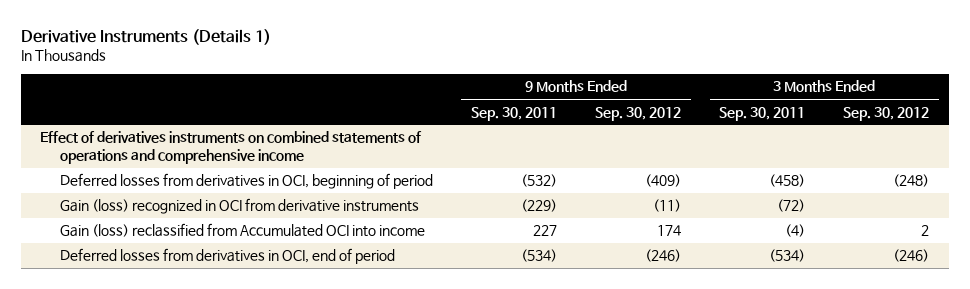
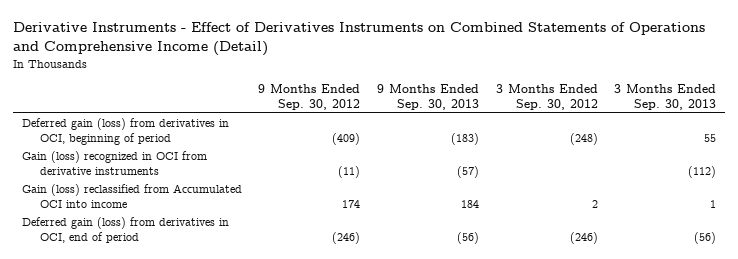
- Derivative Instruments (Details 1)
+ Derivative Instruments - Effect of Derivatives Instruments on Combined Statements of Operations and Comprehensive Income (Detail)
- | 9 Months Ended Sep. 30, 2011 | 9 Months Ended Sep. 30, 2012 | 3 Months Ended Sep. 30, 2011 | 3 Months Ended Sep. 30, 2012
+ | 9 Months Ended Sep. 30, 2012 | 9 Months Ended Sep. 30, 2013 | 3 Months Ended Sep. 30, 2012 | 3 Months Ended Sep. 30, 2013
- Effect of derivatives instruments on combined statements of operations and comprehensive income
- Deferred losses from derivatives in OCI, beginning of period | (532) | (409) | (458) | (248)
+ Deferred gain (loss) from derivatives in OCI, beginning of period | (409) | (183) | (248) | 55
- Deferred losses from derivatives in OCI, end of period | (534) | (246) | (534) | (246)
+ Deferred gain (loss) from derivatives in OCI, end of period | (246) | (56) | (246) | (56)

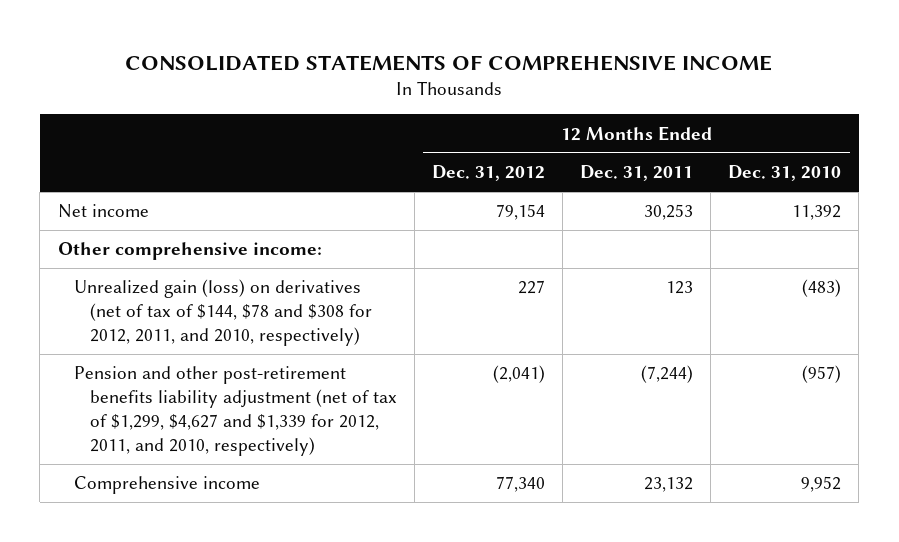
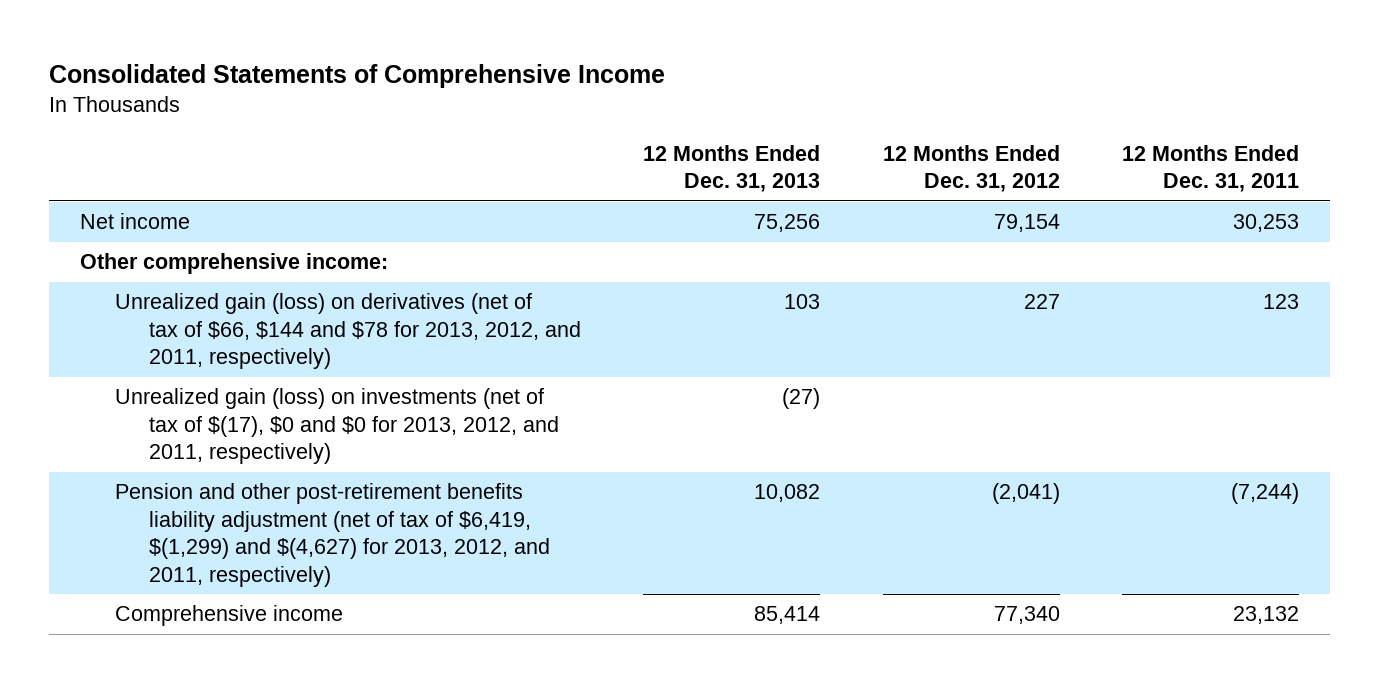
- CONSOLIDATED STATEMENTS OF COMPREHENSIVE INCOME
+ Consolidated Statements of Comprehensive Income
- | 12 Months Ended Dec. 31, 2012 | 12 Months Ended Dec. 31, 2011 | 12 Months Ended Dec. 31, 2010
+ | 12 Months Ended Dec. 31, 2013 | 12 Months Ended Dec. 31, 2012 | 12 Months Ended Dec. 31, 2011
- Unrealized gain (loss) on derivatives (net of tax of $144, $78 and $308 for 2012, 2011, and 2010, respectively) | 227 | 123 | (483)
- Pension and other post-retirement benefits liability adjustment (net of tax of $1,299, $4,627 and $1,339 for 2012, 2011, and 2010, respectively) | (2,041) | (7,244) | (957)
+ Unrealized gain (loss) on derivatives (net of tax of $66, $144 and $78 for 2013, 2012, and 2011, respectively) | 103 | 227 | 123
+ Unrealized gain (loss) on investments (net of tax of $(17), $0 and $0 for 2013, 2012, and 2011, respectively) | (27) | |
+ Pension and other post-retirement benefits liability adjustment (net of tax of $6,419, $(1,299) and $(4,627) for 2013, 2012, and 2011, respectively) | 10,082 | (2,041) | (7,244)

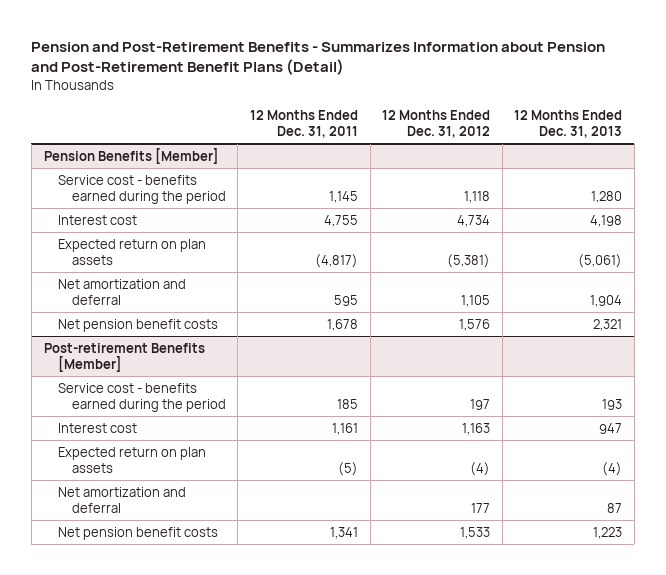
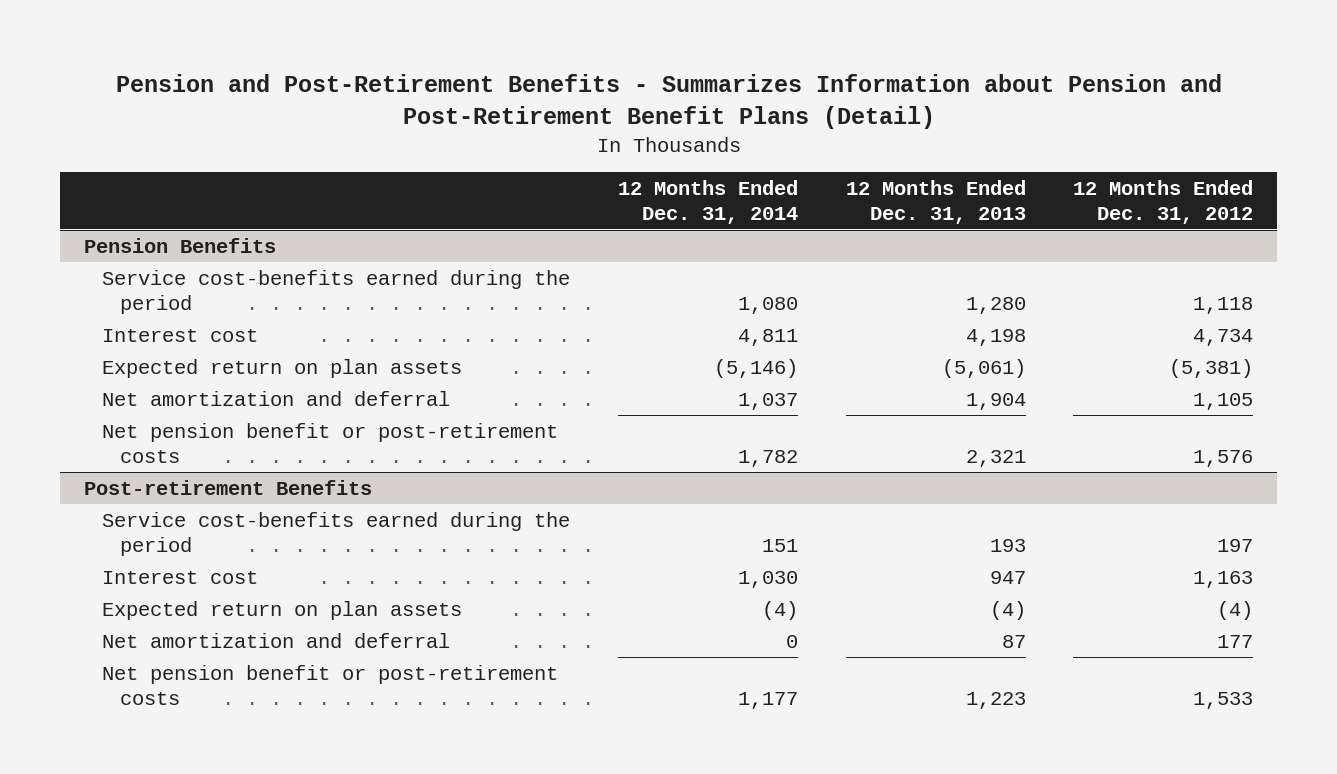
- | 12 Months Ended Dec. 31, 2011 | 12 Months Ended Dec. 31, 2012 | 12 Months Ended Dec. 31, 2013
+ | 12 Months Ended Dec. 31, 2014 | 12 Months Ended Dec. 31, 2013 | 12 Months Ended Dec. 31, 2012
- Pension Benefits [Member]
- Service cost - benefits earned during the period | 1,145 | 1,118 | 1,280
+ Pension Benefits
+ Service cost-benefits earned during the period | 1,080 | 1,280 | 1,118
- Net pension benefit costs | 1,678 | 1,576 | 2,321
- Post-retirement Benefits [Member]
- Service cost - benefits earned during the period | 185 | 197 | 193
+ Net pension benefit or post-retirement costs | 1,782 | 2,321 | 1,576
+ Post-retirement Benefits
+ Service cost-benefits earned during the period | 151 | 193 | 197
- Net pension benefit costs | 1,341 | 1,533 | 1,223
+ Net pension benefit or post-retirement costs | 1,177 | 1,223 | 1,533

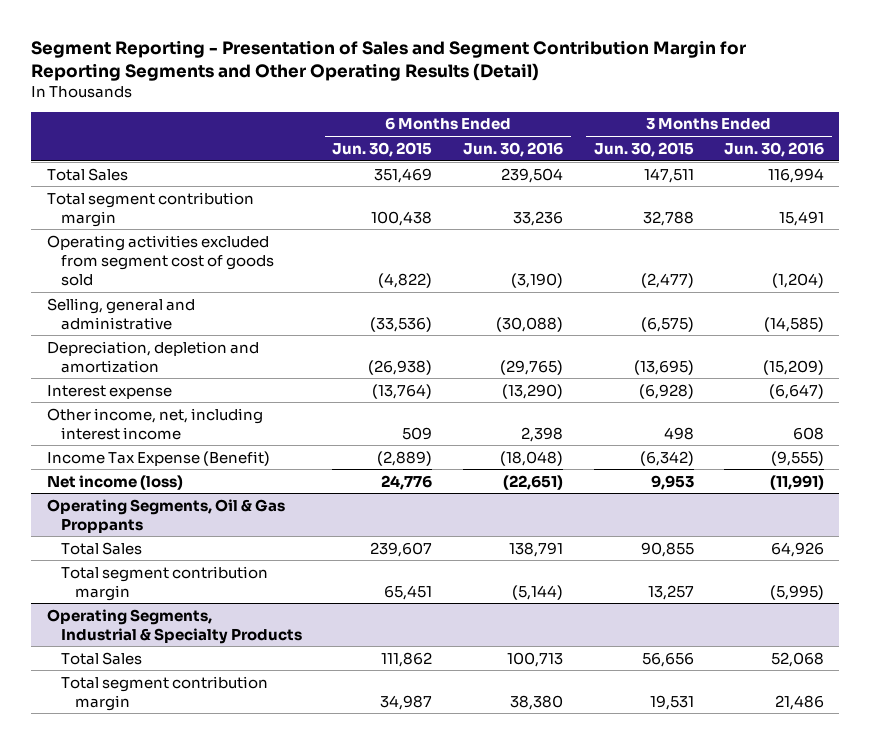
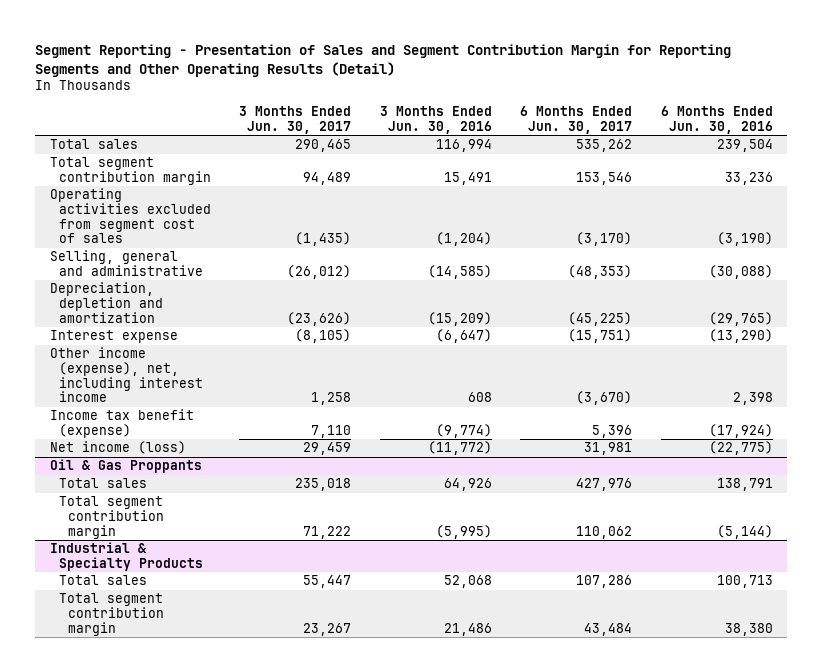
- | 6 Months Ended Jun. 30, 2015 | 6 Months Ended Jun. 30, 2016 | 3 Months Ended Jun. 30, 2015 | 3 Months Ended Jun. 30, 2016
+ | 3 Months Ended Jun. 30, 2017 | 3 Months Ended Jun. 30, 2016 | 6 Months Ended Jun. 30, 2017 | 6 Months Ended Jun. 30, 2016
- Total Sales | 351,469 | 239,504 | 147,511 | 116,994
+ Total sales | 290,465 | 116,994 | 535,262 | 239,504
- Operating activities excluded from segment cost of goods sold | (4,822) | (3,190) | (2,477) | (1,204)
+ Operating activities excluded from segment cost of sales | (1,435) | (1,204) | (3,170) | (3,190)
- Other income, net, including interest income | 509 | 2,398 | 498 | 608
- Income Tax Expense (Benefit) | (2,889) | (18,048) | (6,342) | (9,555)
- Net income (loss) | 24,776 | (22,651) | 9,953 | (11,991)
- Operating Segments, Oil & Gas Proppants
- Total Sales | 239,607 | 138,791 | 90,855 | 64,926
+ Other income (expense), net, including interest income | 1,258 | 608 | (3,670) | 2,398
+ Income tax benefit (expense) | 7,110 | (9,774) | 5,396 | (17,924)
+ Net income (loss) | 29,459 | (11,772) | 31,981 | (22,775)
+ Oil & Gas Proppants
+ Total sales | 235,018 | 64,926 | 427,976 | 138,791
- Operating Segments, Industrial & Specialty Products
- Total Sales | 111,862 | 100,713 | 56,656 | 52,068
+ Industrial & Specialty Products
+ Total sales | 55,447 | 52,068 | 107,286 | 100,713

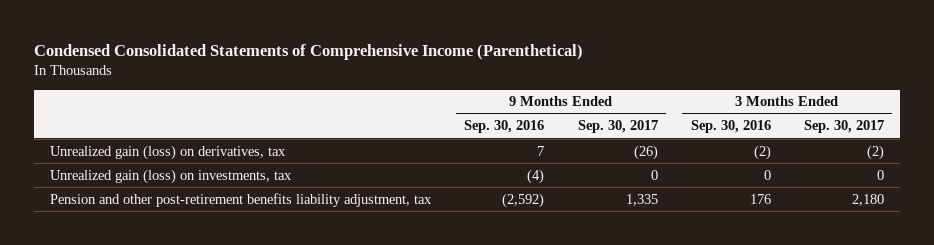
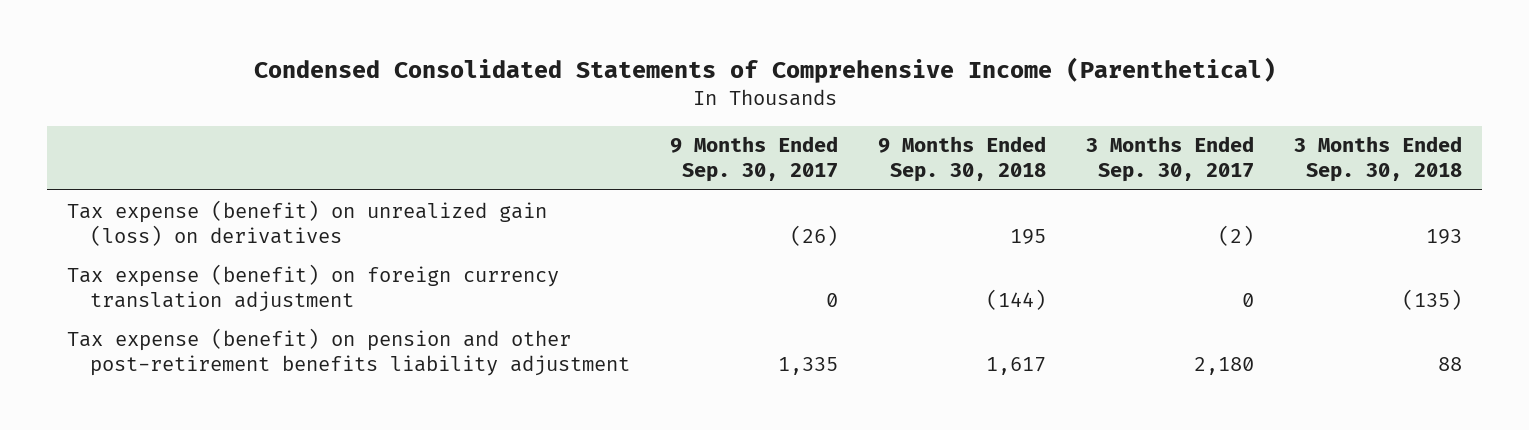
- | 9 Months Ended Sep. 30, 2016 | 9 Months Ended Sep. 30, 2017 | 3 Months Ended Sep. 30, 2016 | 3 Months Ended Sep. 30, 2017
+ | 9 Months Ended Sep. 30, 2017 | 9 Months Ended Sep. 30, 2018 | 3 Months Ended Sep. 30, 2017 | 3 Months Ended Sep. 30, 2018
- Unrealized gain (loss) on derivatives, tax | 7 | (26) | (2) | (2)
- Unrealized gain (loss) on investments, tax | (4) | 0 | 0 | 0
- Pension and other post-retirement benefits liability adjustment, tax | (2,592) | 1,335 | 176 | 2,180
+ Tax expense (benefit) on unrealized gain (loss) on derivatives | (26) | 195 | (2) | 193
+ Tax expense (benefit) on foreign currency translation adjustment | 0 | (144) | 0 | (135)
+ Tax expense (benefit) on pension and other post-retirement benefits liability adjustment | 1,335 | 1,617 | 2,180 | 88

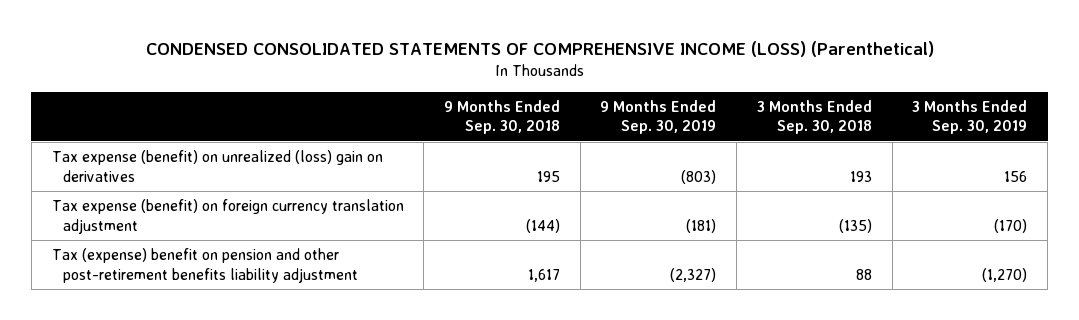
- Condensed Consolidated Statements of Comprehensive Income (Parenthetical)
+ CONDENSED CONSOLIDATED STATEMENTS OF COMPREHENSIVE INCOME (LOSS) (Parenthetical)
- | 9 Months Ended Sep. 30, 2017 | 9 Months Ended Sep. 30, 2018 | 3 Months Ended Sep. 30, 2017 | 3 Months Ended Sep. 30, 2018
+ | 9 Months Ended Sep. 30, 2018 | 9 Months Ended Sep. 30, 2019 | 3 Months Ended Sep. 30, 2018 | 3 Months Ended Sep. 30, 2019
- Tax expense (benefit) on unrealized gain (loss) on derivatives | (26) | 195 | (2) | 193
+ Tax expense (benefit) on unrealized (loss) gain on derivatives | 195 | (803) | 193 | 156
- Tax expense (benefit) on pension and other post-retirement benefits liability adjustment | 1,335 | 1,617 | 2,180 | 88
+ Tax (expense) benefit on pension and other post-retirement benefits liability adjustment | 1,617 | (2,327) | 88 | (1,270)

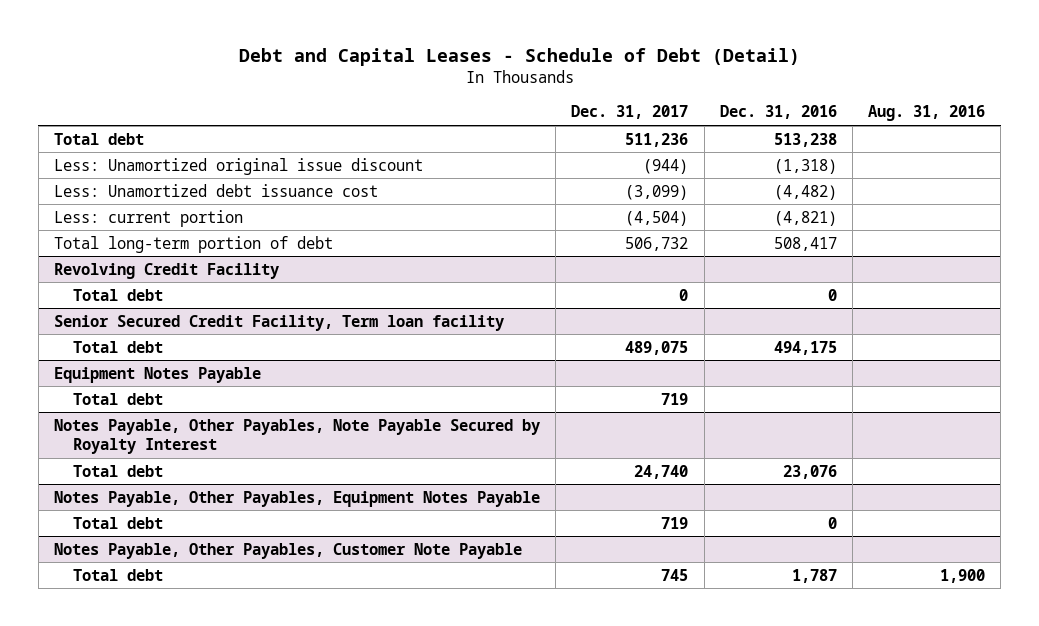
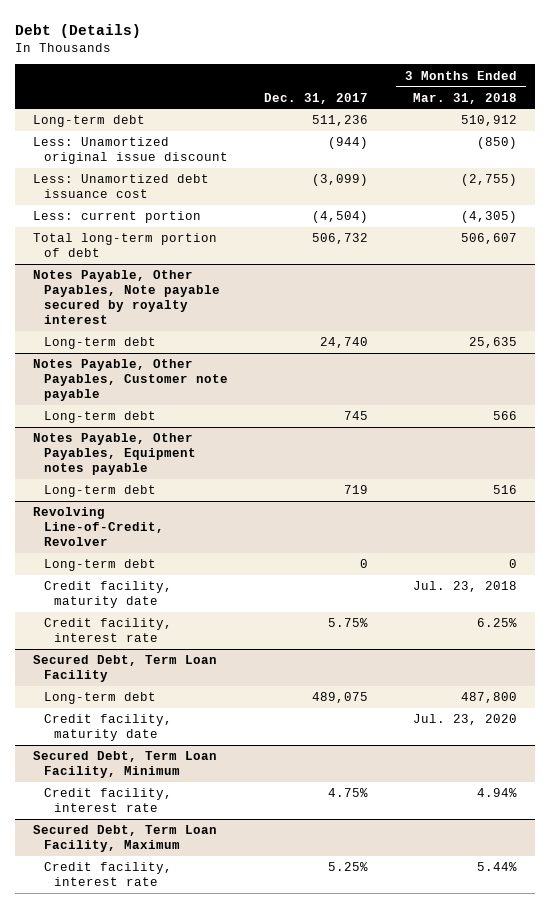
- Debt and Capital Leases - Schedule of Debt (Detail)
+ Debt (Details)
- | Dec. 31, 2017 | Dec. 31, 2016 | Aug. 31, 2016
+ | Dec. 31, 2017 | 3 Months Ended Mar. 31, 2018
- Total debt | 511,236 | 513,238 |
+ Long-term debt | 511,236 | 510,912
- Revolving Credit Facility
- Total debt | 0 | 0 |
- Senior Secured Credit Facility, Term loan facility
- Total debt | 489,075 | 494,175 |
- Equipment Notes Payable
- Total debt | 719 | |
- Notes Payable, Other Payables, Note Payable Secured by Royalty Interest
- Total debt | 24,740 | 23,076 |
- Notes Payable, Other Payables, Equipment Notes Payable
- Total debt | 719 | 0 |
- Notes Payable, Other Payables, Customer Note Payable
- Total debt | 745 | 1,787 | 1,900
+ Notes Payable, Other Payables, Note payable secured by royalty interest
+ Long-term debt | 24,740 | 25,635
+ Notes Payable, Other Payables, Customer note payable
+ Long-term debt | 745 | 566
+ Notes Payable, Other Payables, Equipment notes payable
+ Long-term debt | 719 | 516
+ Revolving Line-of-Credit, Revolver
+ Long-term debt | 0 | 0
+ Credit facility, maturity date | | Jul. 23, 2018
+ Credit facility, interest rate | 5.75% | 6.25%
+ Secured Debt, Term Loan Facility
+ Long-term debt | 489,075 | 487,800
+ Credit facility, maturity date | | Jul. 23, 2020
+ Secured Debt, Term Loan Facility, Minimum
+ Credit facility, interest rate | 4.75% | 4.94%
+ Secured Debt, Term Loan Facility, Maximum
+ Credit facility, interest rate | 5.25% | 5.44%

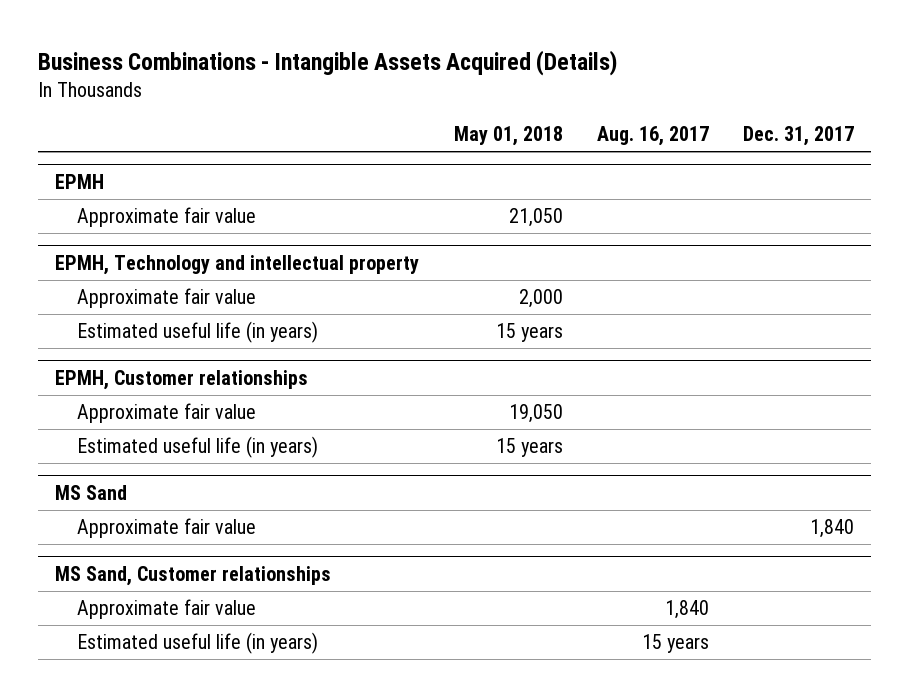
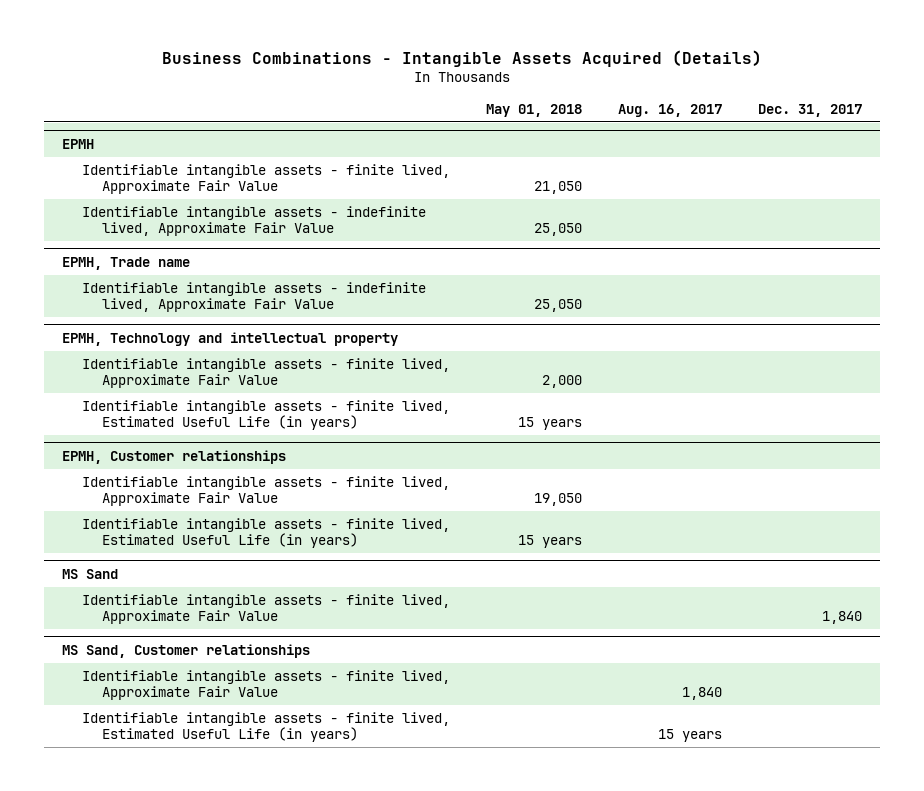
@ EPMH
- Approximate fair value | 21,050 | |
+ Identifiable intangible assets - finite lived, Approximate Fair Value | 21,050 | |
+ Identifiable intangible assets - indefinite lived, Approximate Fair Value | 25,050 | |
+ EPMH, Trade name
+ Identifiable intangible assets - indefinite lived, Approximate Fair Value | 25,050 | |
@ EPMH, Technology and intellectual property
- Approximate fair value | 2,000 | |
- Estimated useful life (in years) | 15 years | |
+ Identifiable intangible assets - finite lived, Approximate Fair Value | 2,000 | |
+ Identifiable intangible assets - finite lived, Estimated Useful Life (in years) | 15 years | |
@ EPMH, Customer relationships
- Approximate fair value | 19,050 | |
- Estimated useful life (in years) | 15 years | |
+ Identifiable intangible assets - finite lived, Approximate Fair Value | 19,050 | |
+ Identifiable intangible assets - finite lived, Estimated Useful Life (in years) | 15 years | |
@ MS Sand
- Approximate fair value | | | 1,840
+ Identifiable intangible assets - finite lived, Approximate Fair Value | | | 1,840
@ MS Sand, Customer relationships
- Approximate fair value | | 1,840 |
- Estimated useful life (in years) | | 15 years |
+ Identifiable intangible assets - finite lived, Approximate Fair Value | | 1,840 |
+ Identifiable intangible assets - finite lived, Estimated Useful Life (in years) | | 15 years |

